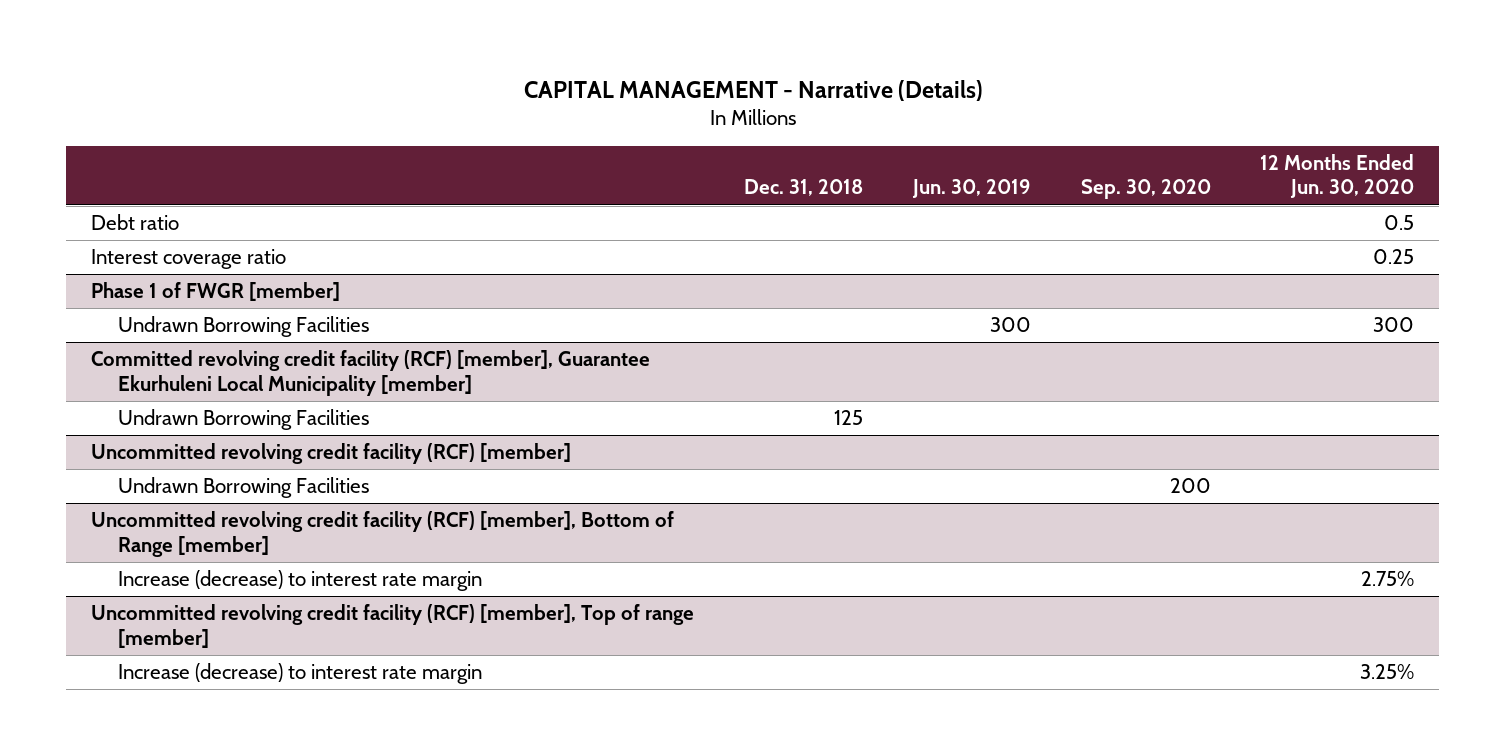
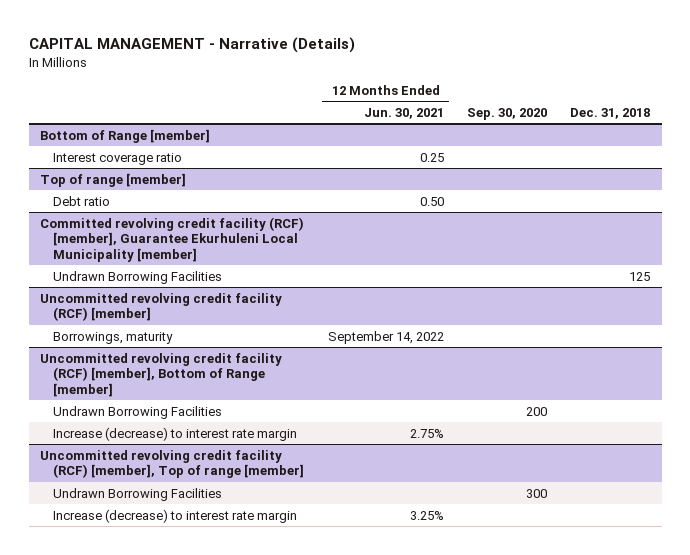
- | Dec. 31, 2018 | Jun. 30, 2019 | Sep. 30, 2020 | 12 Months Ended Jun. 30, 2020
+ | 12 Months Ended Jun. 30, 2021 | Sep. 30, 2020 | Dec. 31, 2018
- Debt ratio | | | | 0.5
- Interest coverage ratio | | | | 0.25
- Phase 1 of FWGR [member]
- Undrawn Borrowing Facilities | | 300 | | 300
+ Bottom of Range [member]
+ Interest coverage ratio | 0.25 | |
+ Top of range [member]
+ Debt ratio | 0.50 | |
@ Uncommitted revolving credit facility (RCF) [member]
- Undrawn Borrowing Facilities | | | 200 |
+ Borrowings, maturity | September 14, 2022 | |
@ Uncommitted revolving credit facility (RCF) [member], Bottom of Range [member]
+ Undrawn Borrowing Facilities | | 200 |
@ Uncommitted revolving credit facility (RCF) [member], Top of range [member]
+ Undrawn Borrowing Facilities | | 300 |

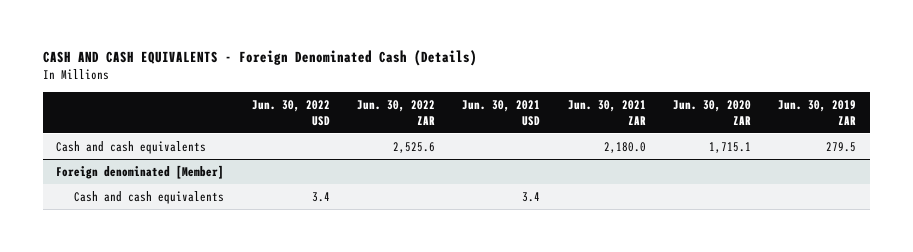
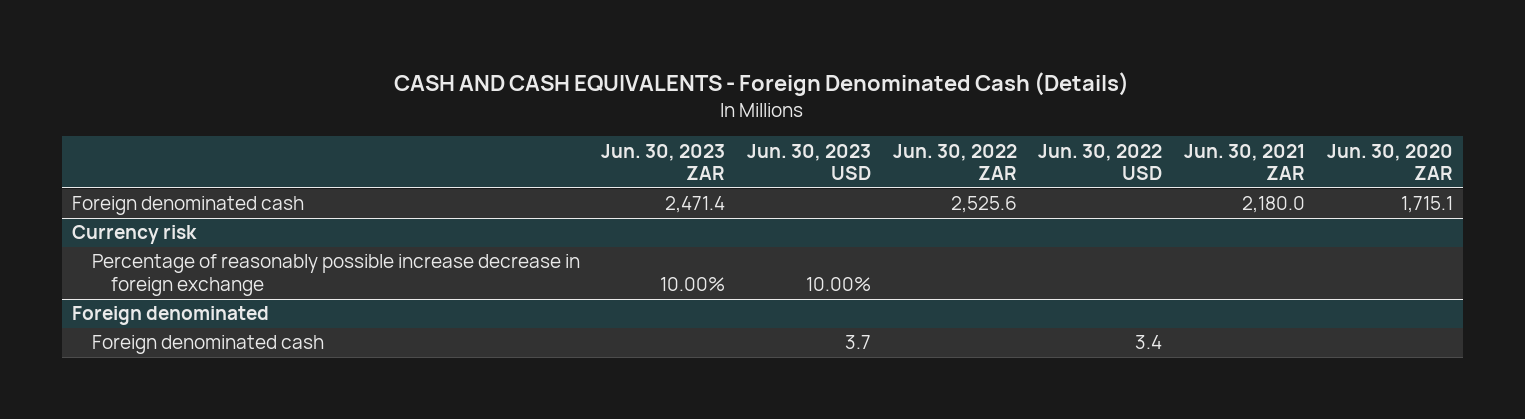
- | Jun. 30, 2022 USD | Jun. 30, 2022 ZAR | Jun. 30, 2021 USD | Jun. 30, 2021 ZAR | Jun. 30, 2020 ZAR | Jun. 30, 2019 ZAR
+ | Jun. 30, 2023 ZAR | Jun. 30, 2023 USD | Jun. 30, 2022 ZAR | Jun. 30, 2022 USD | Jun. 30, 2021 ZAR | Jun. 30, 2020 ZAR
- Cash and cash equivalents | | 2,525.6 | | 2,180.0 | 1,715.1 | 279.5
- Foreign denominated [Member]
- Cash and cash equivalents | 3.4 | | 3.4 | | |
+ Foreign denominated cash | 2,471.4 | | 2,525.6 | | 2,180.0 | 1,715.1
+ Currency risk
+ Percentage of reasonably possible increase decrease in foreign exchange | 10.00% | 10.00% | | | |
+ Foreign denominated
+ Foreign denominated cash | | 3.7 | | 3.4 | |

